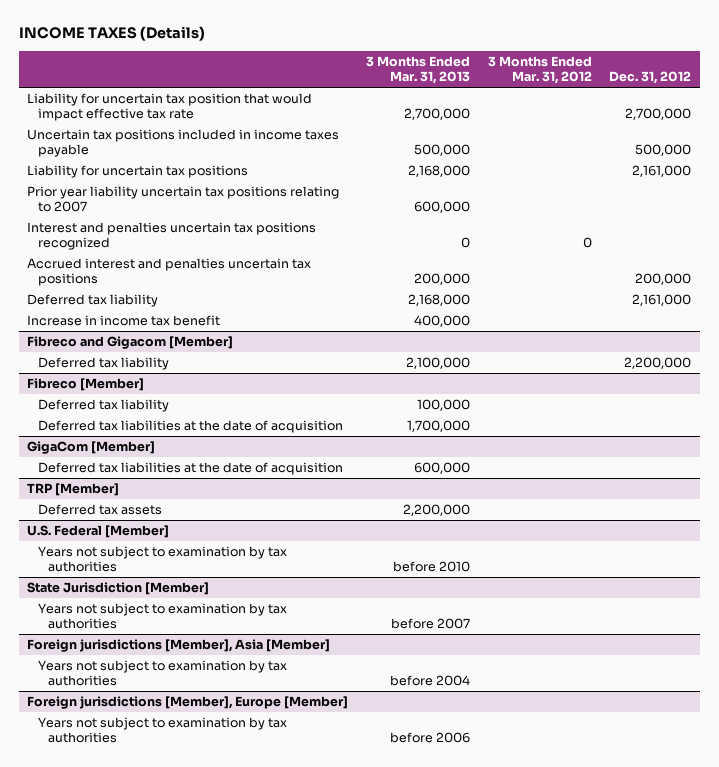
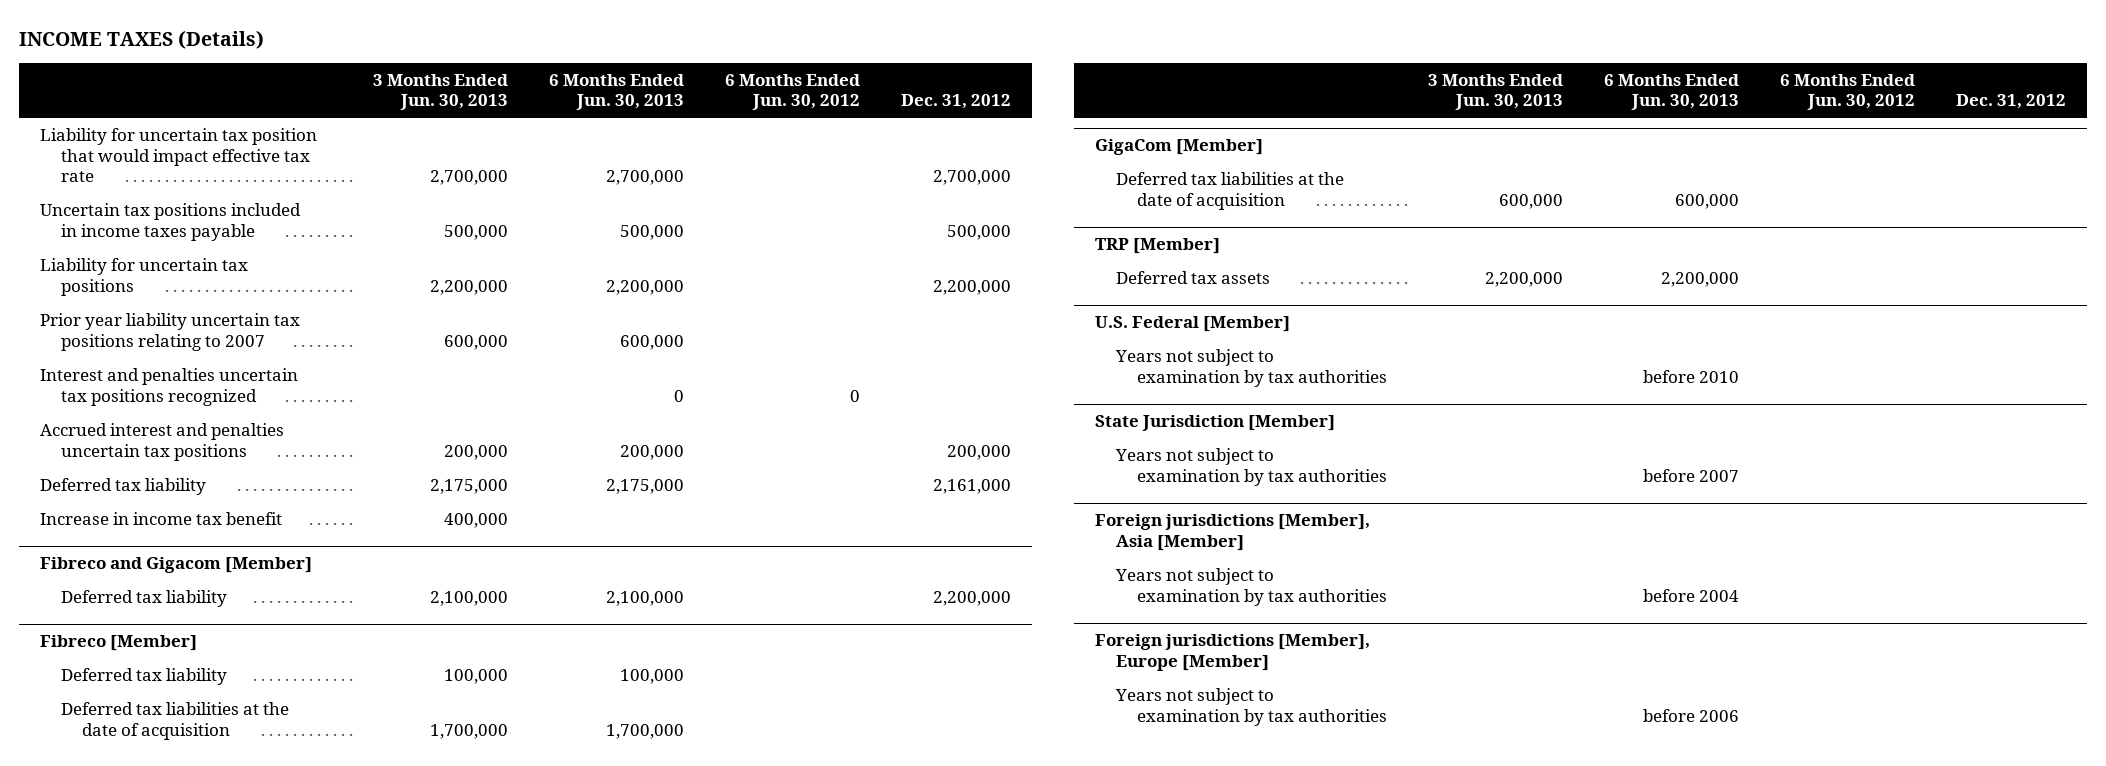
- | 3 Months Ended Mar. 31, 2013 | 3 Months Ended Mar. 31, 2012 | Dec. 31, 2012
+ | 3 Months Ended Jun. 30, 2013 | 6 Months Ended Jun. 30, 2013 | 6 Months Ended Jun. 30, 2012 | Dec. 31, 2012
- Liability for uncertain tax positions | 2,168,000 | | 2,161,000
+ Liability for uncertain tax positions | 2,200,000 | 2,200,000 | | 2,200,000

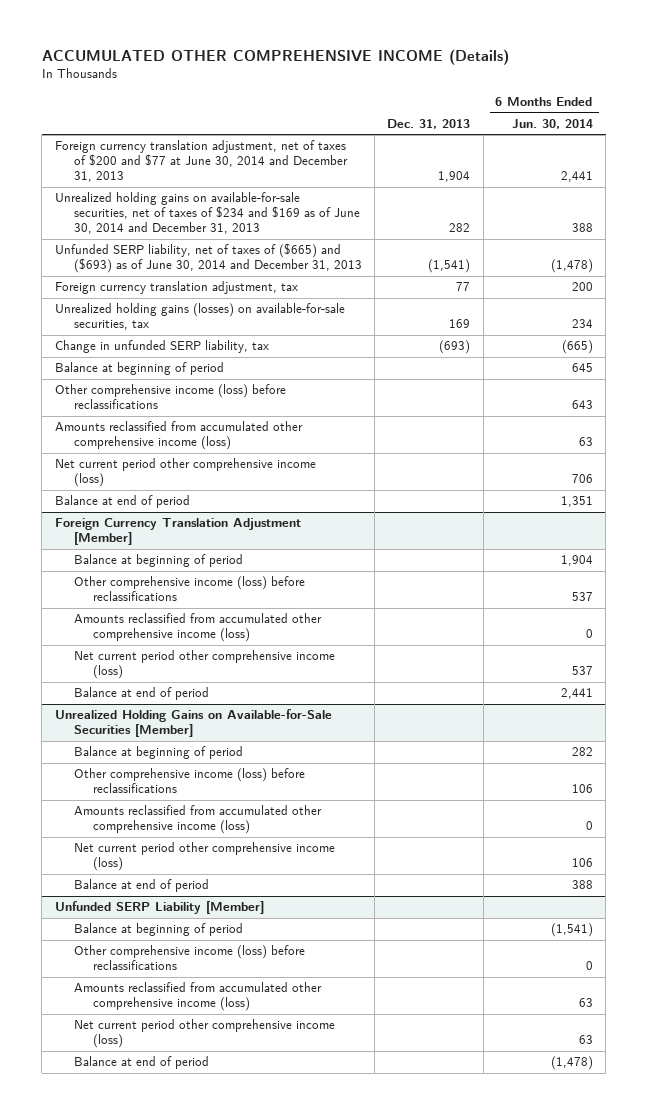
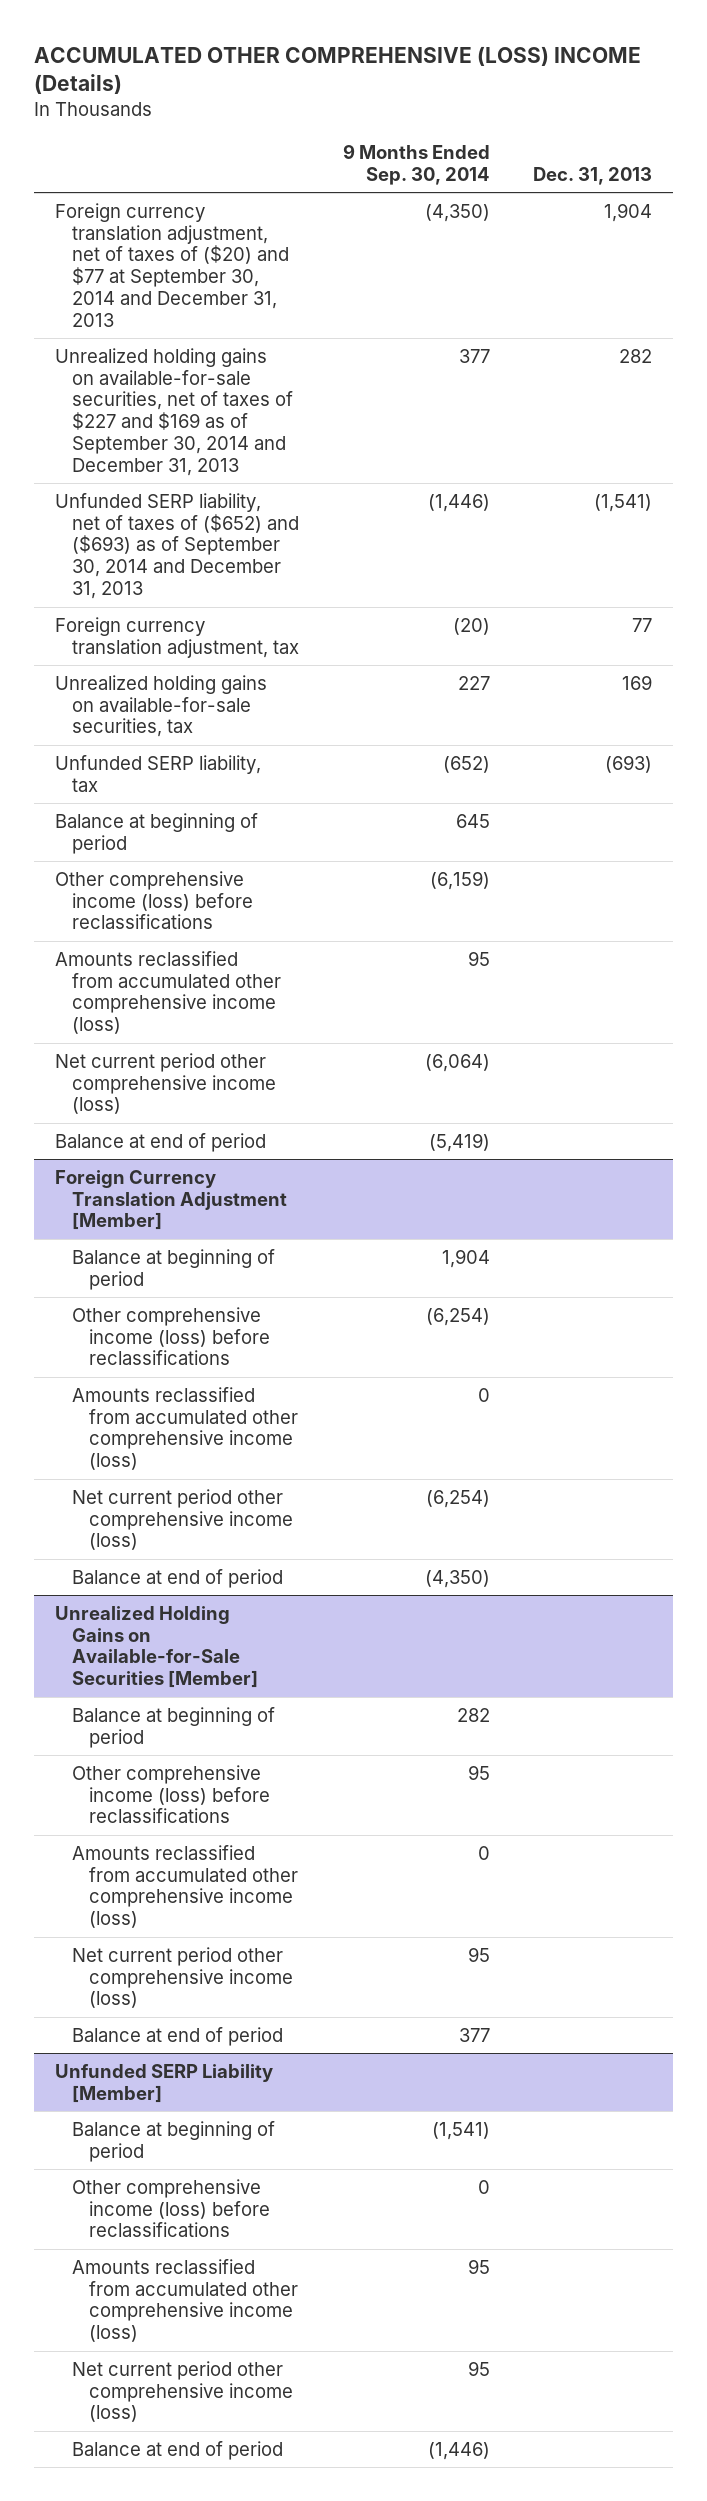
- ACCUMULATED OTHER COMPREHENSIVE INCOME (Details)
+ ACCUMULATED OTHER COMPREHENSIVE (LOSS) INCOME (Details)
- | Dec. 31, 2013 | 6 Months Ended Jun. 30, 2014
+ | 9 Months Ended Sep. 30, 2014 | Dec. 31, 2013
- Foreign currency translation adjustment, net of taxes of $200 and $77 at June 30, 2014 and December 31, 2013 | 1,904 | 2,441
- Unrealized holding gains on available-for-sale securities, net of taxes of $234 and $169 as of June 30, 2014 and December 31, 2013 | 282 | 388
- Unfunded SERP liability, net of taxes of ($665) and ($693) as of June 30, 2014 and December 31, 2013 | (1,541) | (1,478)
+ Foreign currency translation adjustment, net of taxes of ($20) and $77 at September 30, 2014 and December 31, 2013 | (4,350) | 1,904
+ Unrealized holding gains on available-for-sale securities, net of taxes of $227 and $169 as of September 30, 2014 and December 31, 2013 | 377 | 282
+ Unfunded SERP liability, net of taxes of ($652) and ($693) as of September 30, 2014 and December 31, 2013 | (1,446) | (1,541)
- Unrealized holding gains (losses) on available-for-sale securities, tax | 169 | 234
- Change in unfunded SERP liability, tax | (693) | (665)
+ Unrealized holding gains on available-for-sale securities, tax | 227 | 169
+ Unfunded SERP liability, tax | (652) | (693)

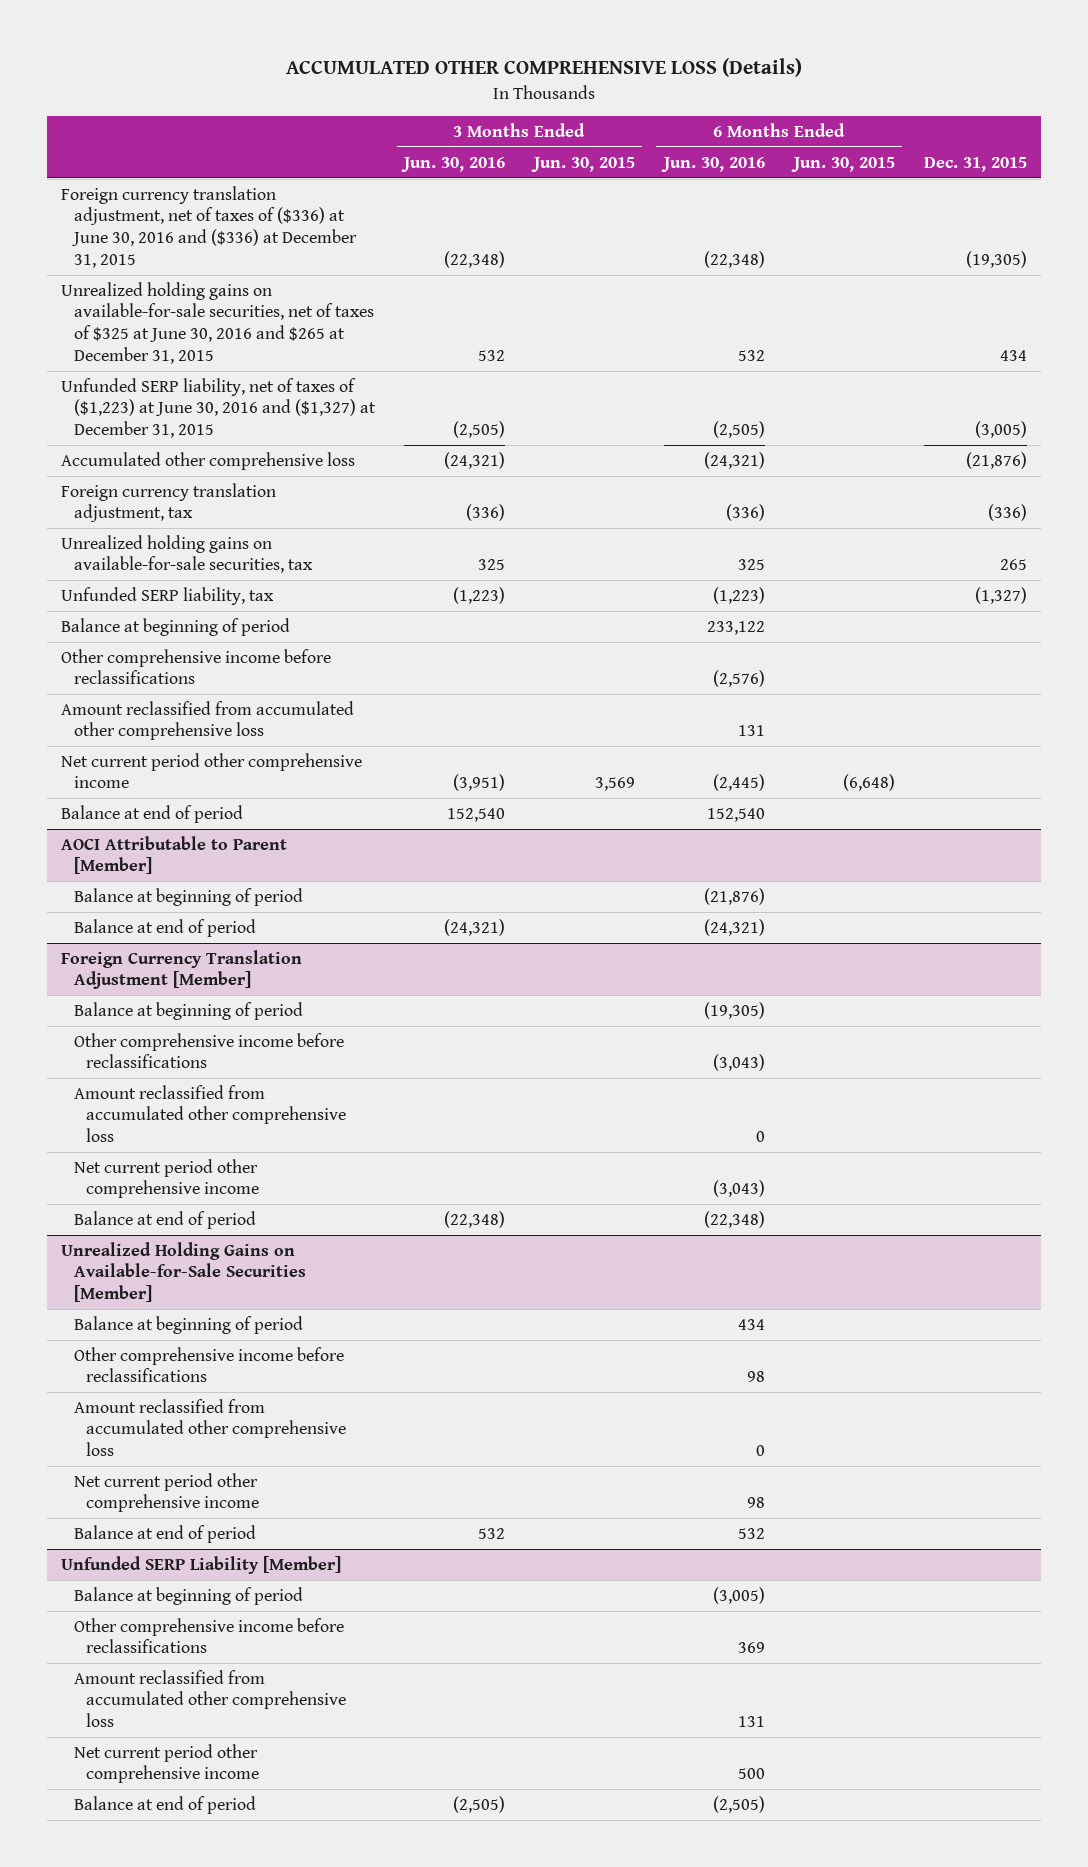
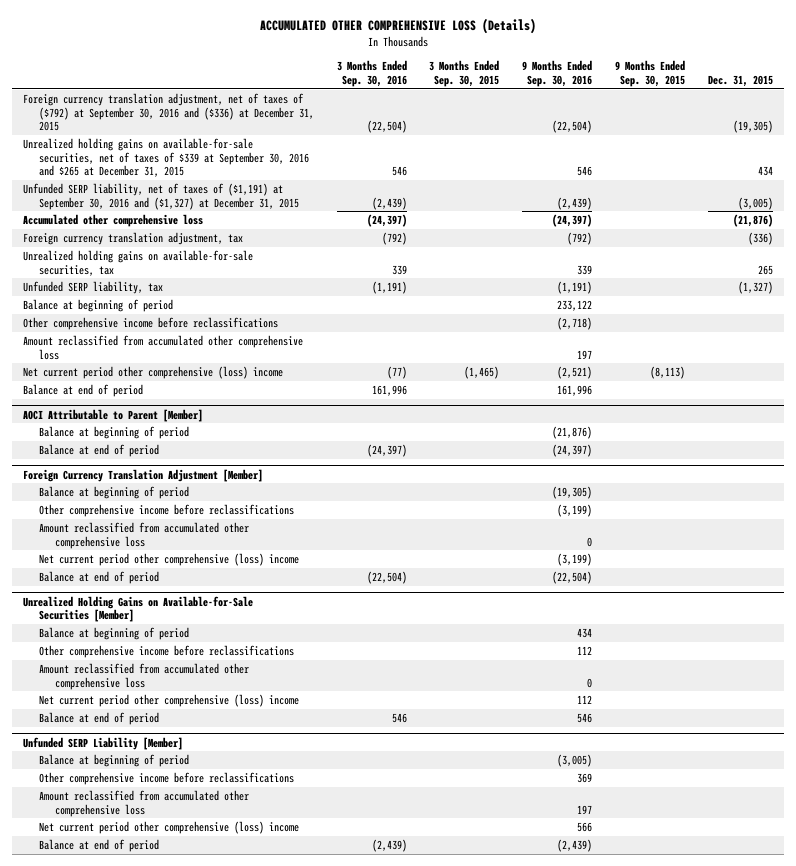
- | 3 Months Ended Jun. 30, 2016 | 3 Months Ended Jun. 30, 2015 | 6 Months Ended Jun. 30, 2016 | 6 Months Ended Jun. 30, 2015 | Dec. 31, 2015
+ | 3 Months Ended Sep. 30, 2016 | 3 Months Ended Sep. 30, 2015 | 9 Months Ended Sep. 30, 2016 | 9 Months Ended Sep. 30, 2015 | Dec. 31, 2015
- Foreign currency translation adjustment, net of taxes of ($336) at June 30, 2016 and ($336) at December 31, 2015 | (22,348) | | (22,348) | | (19,305)
- Unrealized holding gains on available-for-sale securities, net of taxes of $325 at June 30, 2016 and $265 at December 31, 2015 | 532 | | 532 | | 434
- Unfunded SERP liability, net of taxes of ($1,223) at June 30, 2016 and ($1,327) at December 31, 2015 | (2,505) | | (2,505) | | (3,005)
+ Foreign currency translation adjustment, net of taxes of ($792) at September 30, 2016 and ($336) at December 31, 2015 | (22,504) | | (22,504) | | (19,305)
+ Unrealized holding gains on available-for-sale securities, net of taxes of $339 at September 30, 2016 and $265 at December 31, 2015 | 546 | | 546 | | 434
+ Unfunded SERP liability, net of taxes of ($1,191) at September 30, 2016 and ($1,327) at December 31, 2015 | (2,439) | | (2,439) | | (3,005)
- Net current period other comprehensive income | (3,951) | 3,569 | (2,445) | (6,648) |
+ Net current period other comprehensive (loss) income | (77) | (1,465) | (2,521) | (8,113) |
@ Foreign Currency Translation Adjustment [Member]
- Net current period other comprehensive income | | | (3,043) | |
+ Net current period other comprehensive (loss) income | | | (3,199) | |
@ Unrealized Holding Gains on Available-for-Sale Securities [Member]
- Net current period other comprehensive income | | | 98 | |
+ Net current period other comprehensive (loss) income | | | 112 | |
@ Unfunded SERP Liability [Member]
- Net current period other comprehensive income | | | 500 | |
+ Net current period other comprehensive (loss) income | | | 566 | |

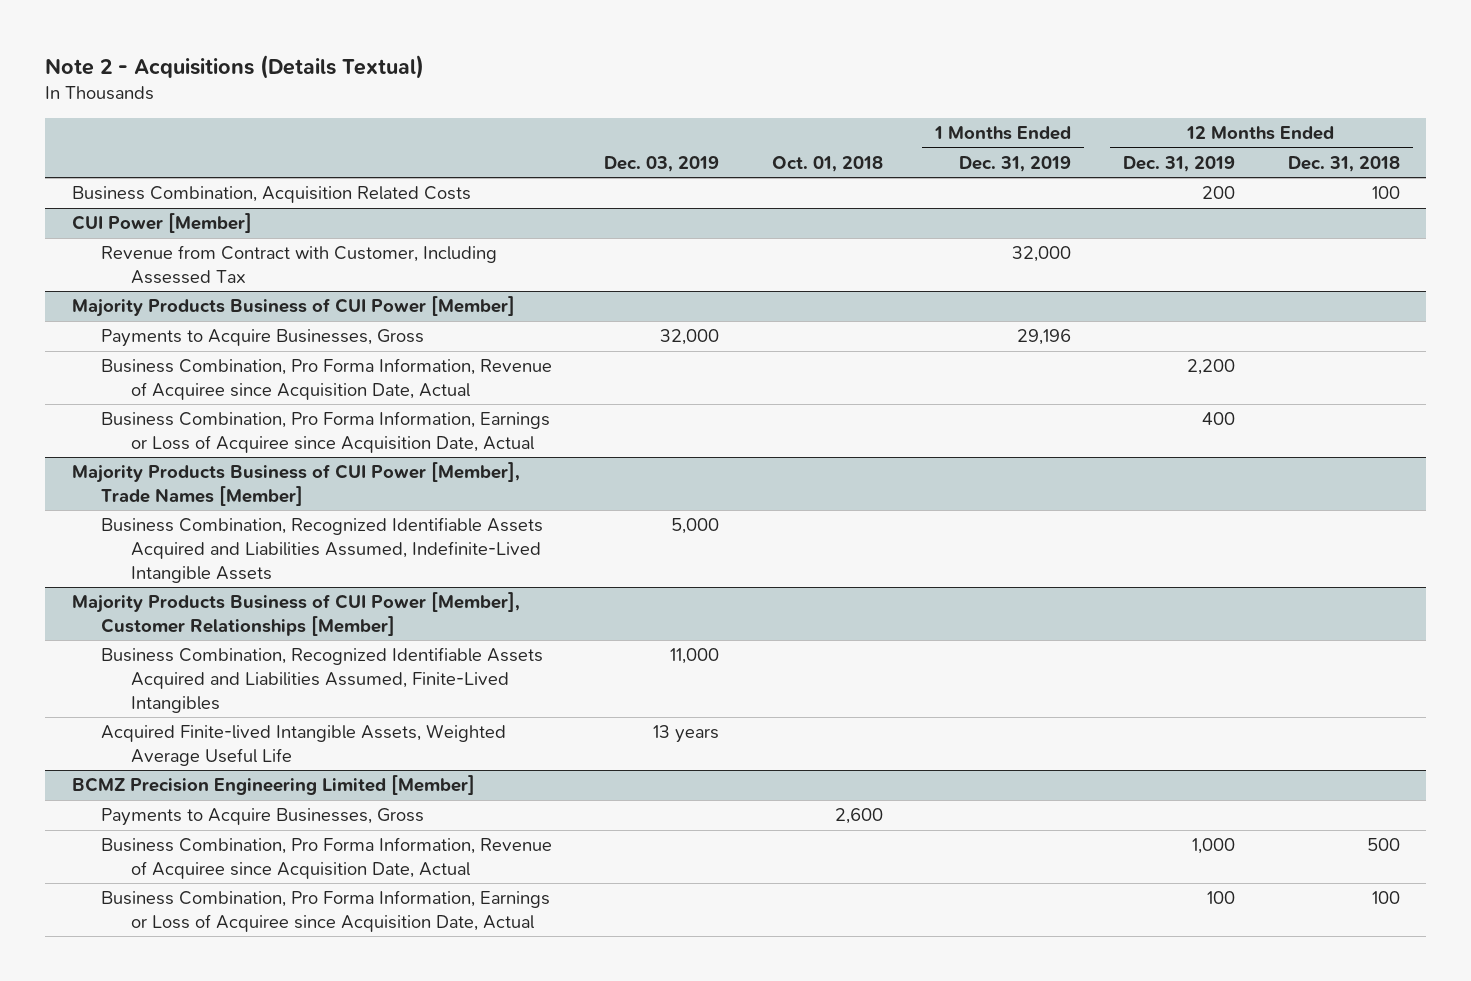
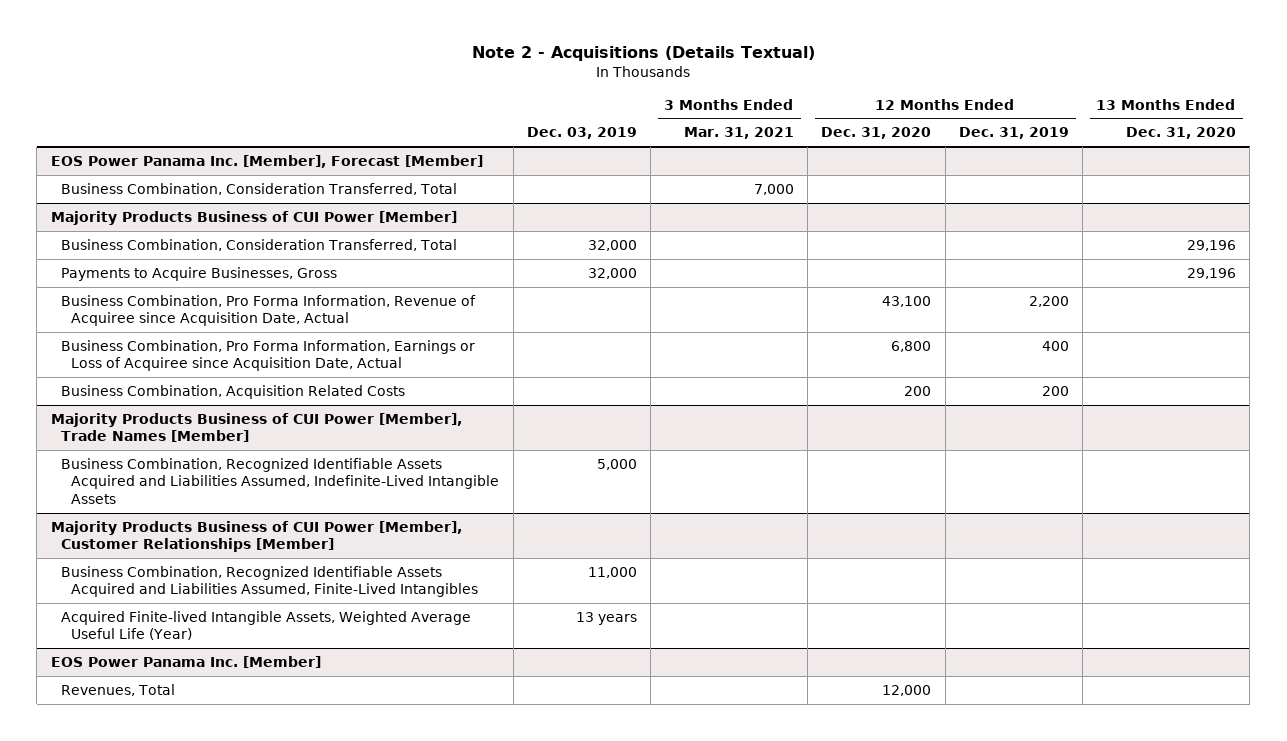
- | Dec. 03, 2019 | Oct. 01, 2018 | 1 Months Ended Dec. 31, 2019 | 12 Months Ended Dec. 31, 2019 | 12 Months Ended Dec. 31, 2018
+ | Dec. 03, 2019 | 3 Months Ended Mar. 31, 2021 | 12 Months Ended Dec. 31, 2020 | 12 Months Ended Dec. 31, 2019 | 13 Months Ended Dec. 31, 2020
- Business Combination, Acquisition Related Costs | | | | 200 | 100
- CUI Power [Member]
- Revenue from Contract with Customer, Including Assessed Tax | | | 32,000 | |
+ EOS Power Panama Inc. [Member], Forecast [Member]
+ Business Combination, Consideration Transferred, Total | | 7,000 | | |
@ Majority Products Business of CUI Power [Member]
+ Business Combination, Consideration Transferred, Total | 32,000 | | | | 29,196
+ Business Combination, Acquisition Related Costs | | | 200 | 200 |
@ Majority Products Business of CUI Power [Member], Customer Relationships [Member]
- Acquired Finite-lived Intangible Assets, Weighted Average Useful Life | 13 years | | | |
- BCMZ Precision Engineering Limited [Member]
- Payments to Acquire Businesses, Gross | | 2,600 | | |
- Business Combination, Pro Forma Information, Revenue of Acquiree since Acquisition Date, Actual | | | | 1,000 | 500
- Business Combination, Pro Forma Information, Earnings or Loss of Acquiree since Acquisition Date, Actual | | | | 100 | 100
@ Majority Products Business of CUI Power [Member], Customer Relationships [Member]
+ Acquired Finite-lived Intangible Assets, Weighted Average Useful Life (Year) | 13 years | | | |
+ EOS Power Panama Inc. [Member]
+ Revenues, Total | | | 12,000 | |

